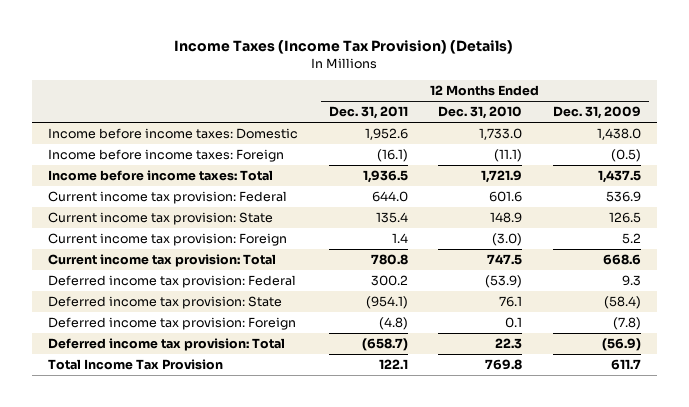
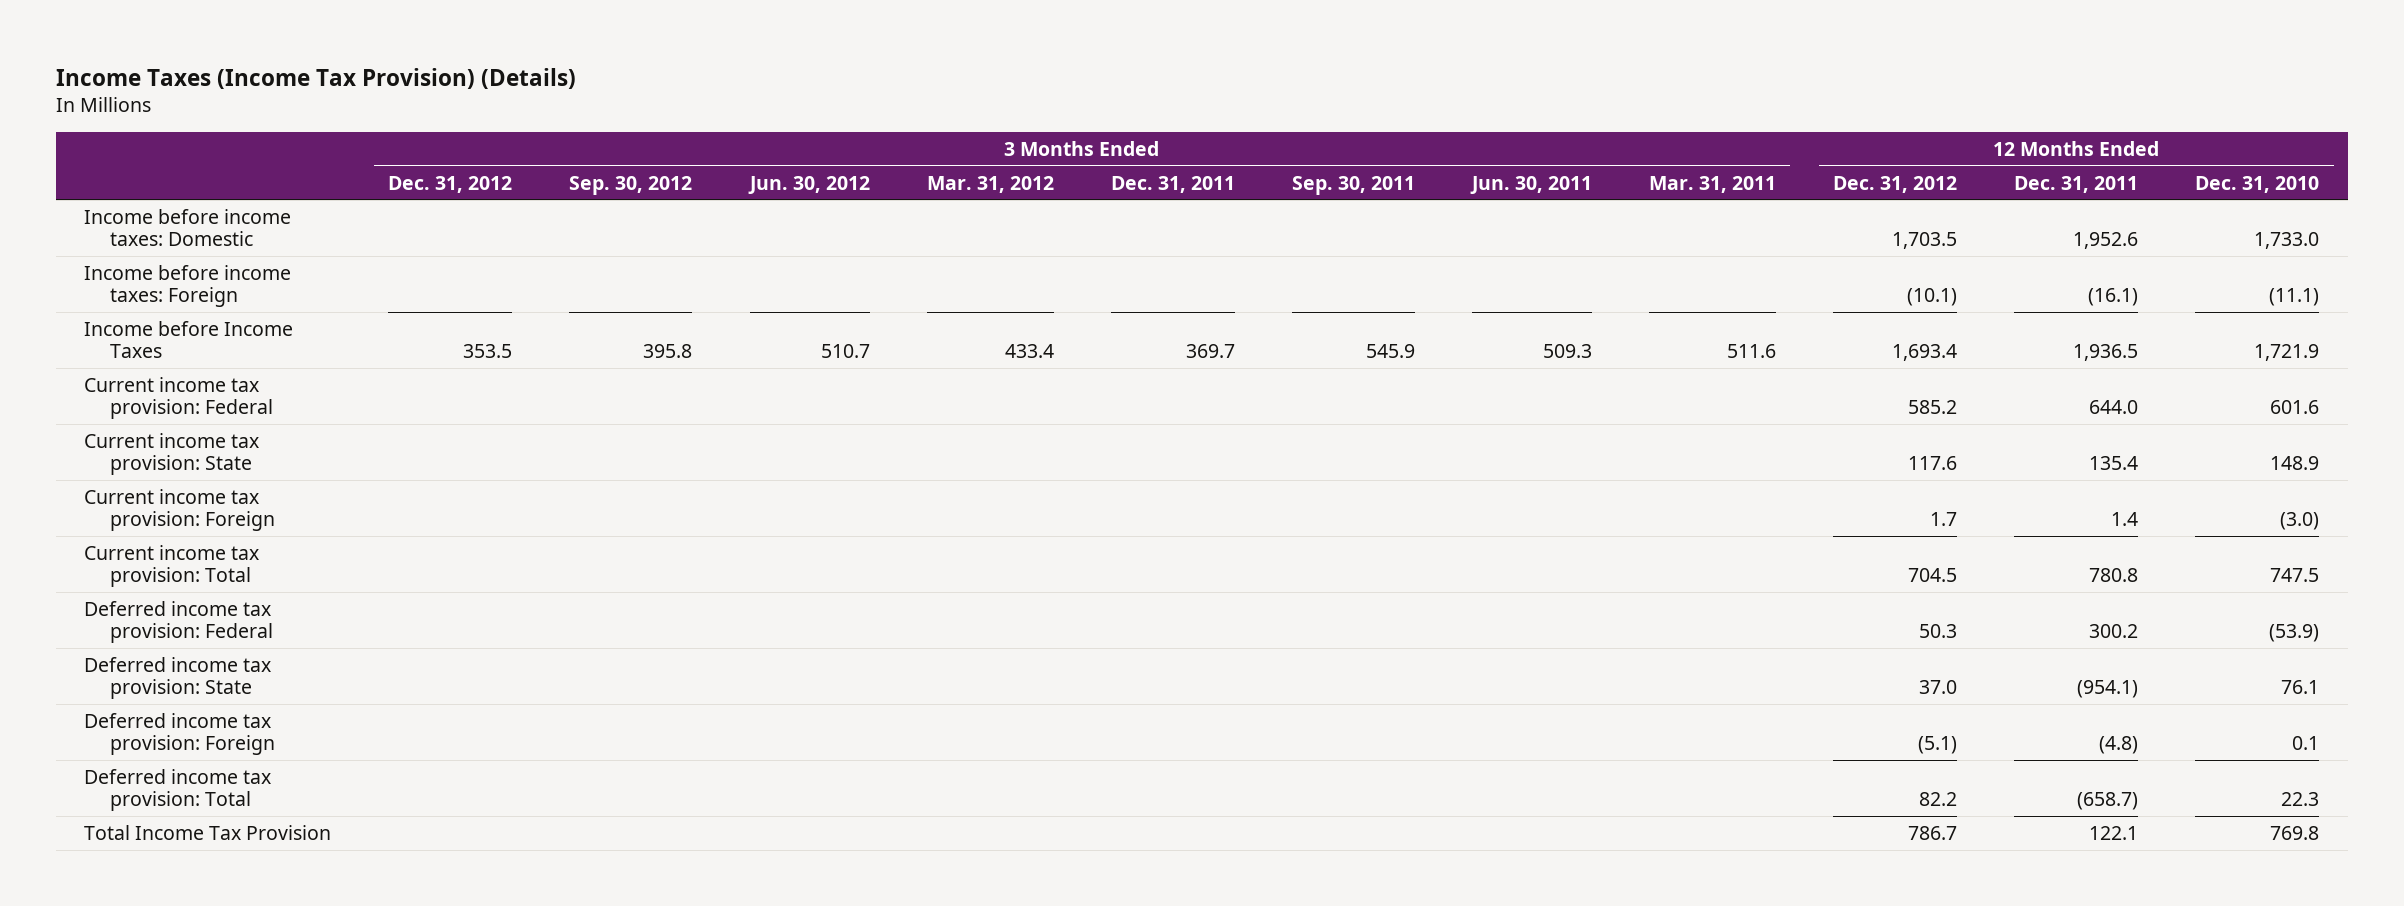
- | 12 Months Ended Dec. 31, 2011 | 12 Months Ended Dec. 31, 2010 | 12 Months Ended Dec. 31, 2009
+ | 3 Months Ended Dec. 31, 2012 | 3 Months Ended Sep. 30, 2012 | 3 Months Ended Jun. 30, 2012 | 3 Months Ended Mar. 31, 2012 | 3 Months Ended Dec. 31, 2011 | 3 Months Ended Sep. 30, 2011 | 3 Months Ended Jun. 30, 2011 | 3 Months Ended Mar. 31, 2011 | 12 Months Ended Dec. 31, 2012 | 12 Months Ended Dec. 31, 2011 | 12 Months Ended Dec. 31, 2010
- Income before income taxes: Total | 1,936.5 | 1,721.9 | 1,437.5
+ Income before Income Taxes | 353.5 | 395.8 | 510.7 | 433.4 | 369.7 | 545.9 | 509.3 | 511.6 | 1,693.4 | 1,936.5 | 1,721.9

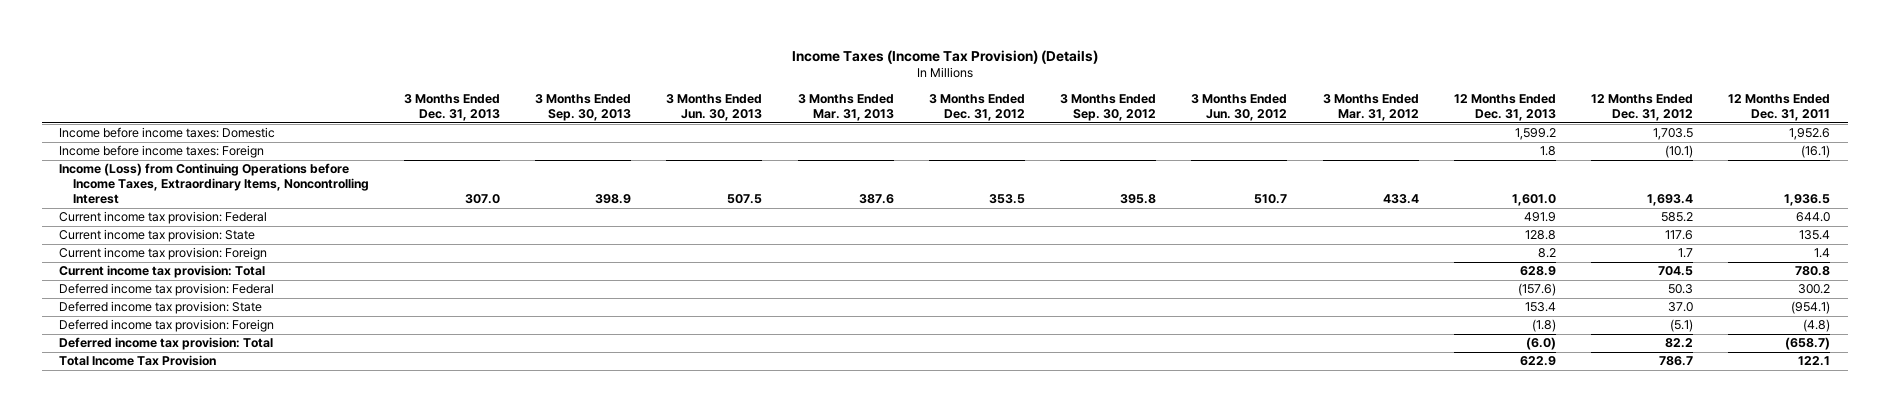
- | 3 Months Ended Dec. 31, 2012 | 3 Months Ended Sep. 30, 2012 | 3 Months Ended Jun. 30, 2012 | 3 Months Ended Mar. 31, 2012 | 3 Months Ended Dec. 31, 2011 | 3 Months Ended Sep. 30, 2011 | 3 Months Ended Jun. 30, 2011 | 3 Months Ended Mar. 31, 2011 | 12 Months Ended Dec. 31, 2012 | 12 Months Ended Dec. 31, 2011 | 12 Months Ended Dec. 31, 2010
+ | 3 Months Ended Dec. 31, 2013 | 3 Months Ended Sep. 30, 2013 | 3 Months Ended Jun. 30, 2013 | 3 Months Ended Mar. 31, 2013 | 3 Months Ended Dec. 31, 2012 | 3 Months Ended Sep. 30, 2012 | 3 Months Ended Jun. 30, 2012 | 3 Months Ended Mar. 31, 2012 | 12 Months Ended Dec. 31, 2013 | 12 Months Ended Dec. 31, 2012 | 12 Months Ended Dec. 31, 2011
- Income before Income Taxes | 353.5 | 395.8 | 510.7 | 433.4 | 369.7 | 545.9 | 509.3 | 511.6 | 1,693.4 | 1,936.5 | 1,721.9
+ Income (Loss) from Continuing Operations before Income Taxes, Extraordinary Items, Noncontrolling Interest | 307.0 | 398.9 | 507.5 | 387.6 | 353.5 | 395.8 | 510.7 | 433.4 | 1,601.0 | 1,693.4 | 1,936.5

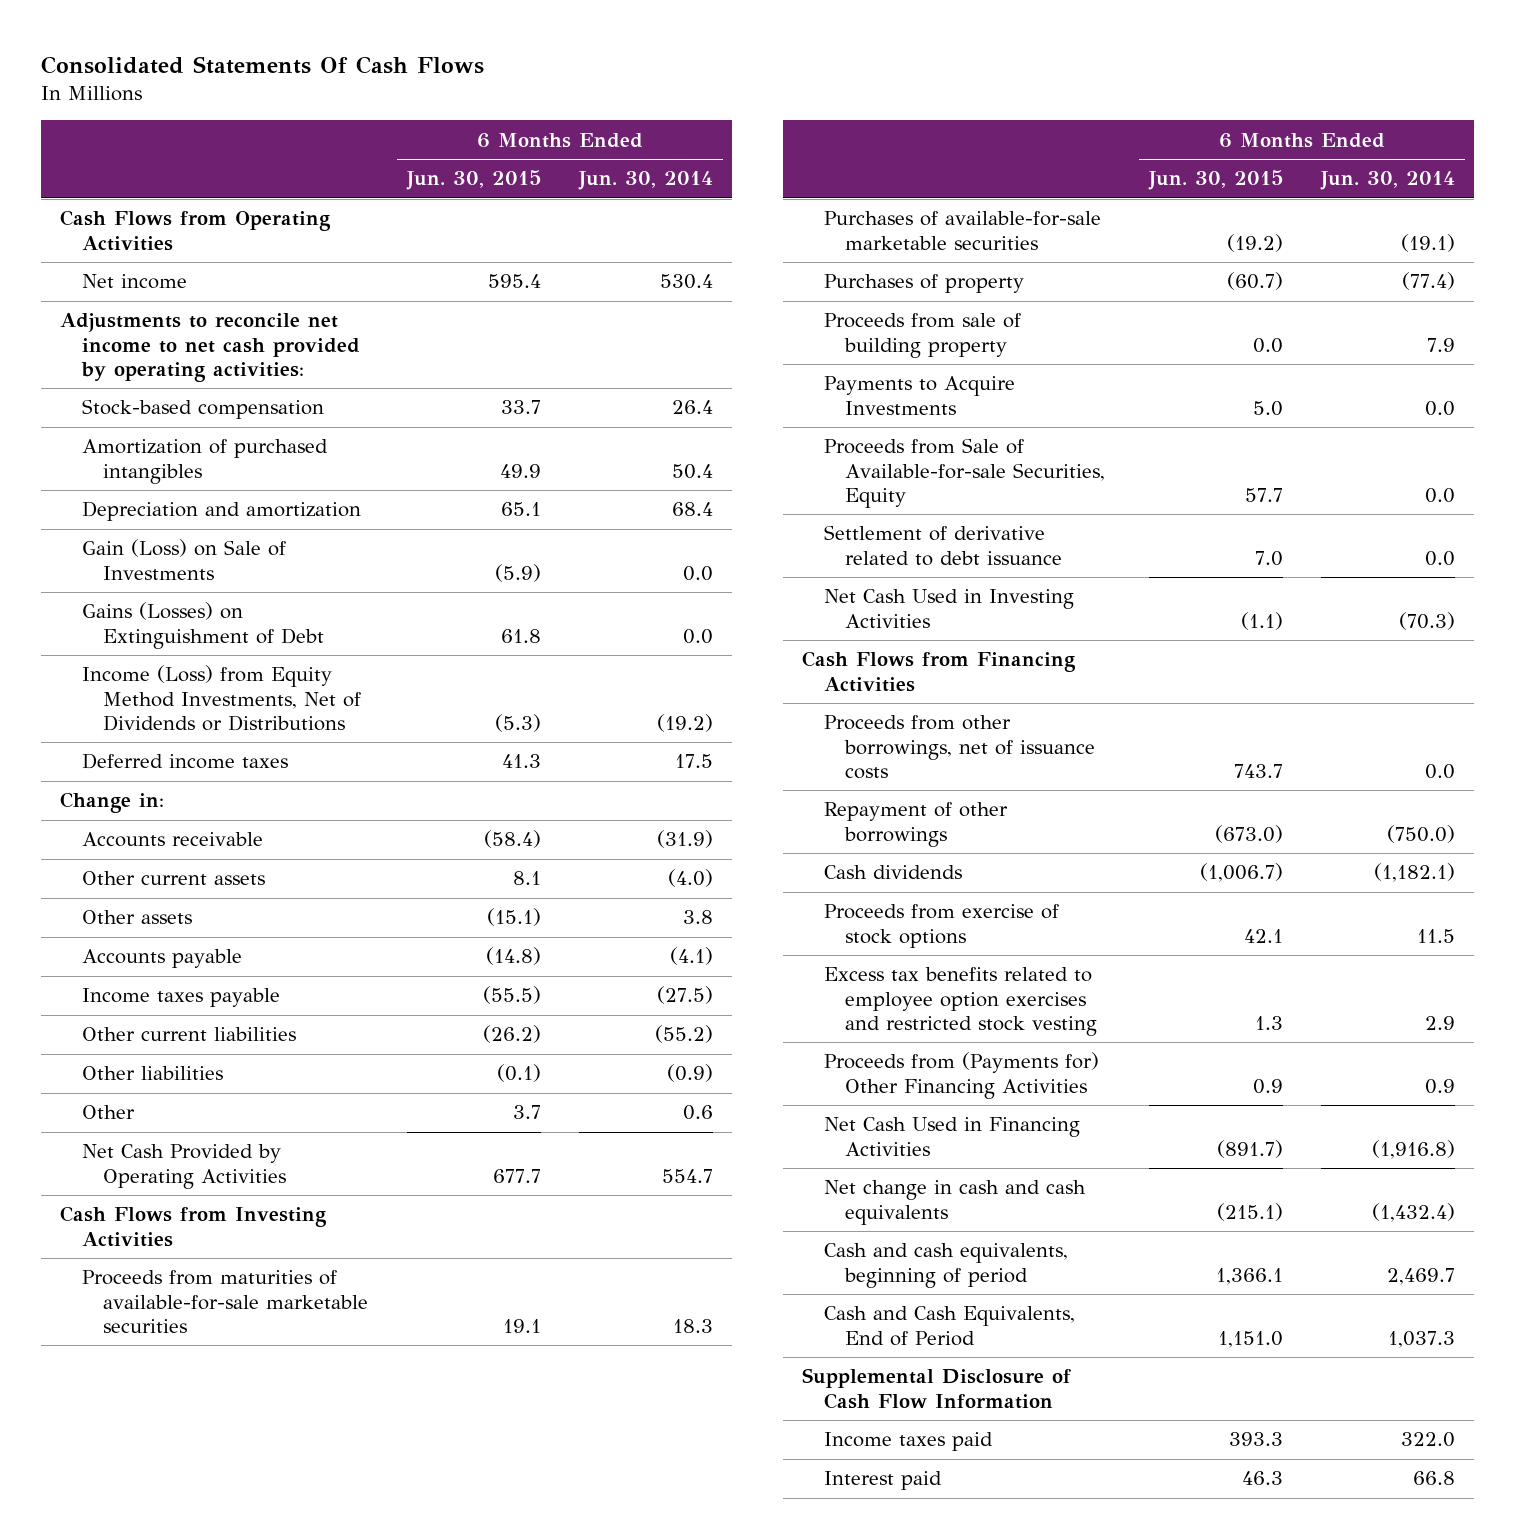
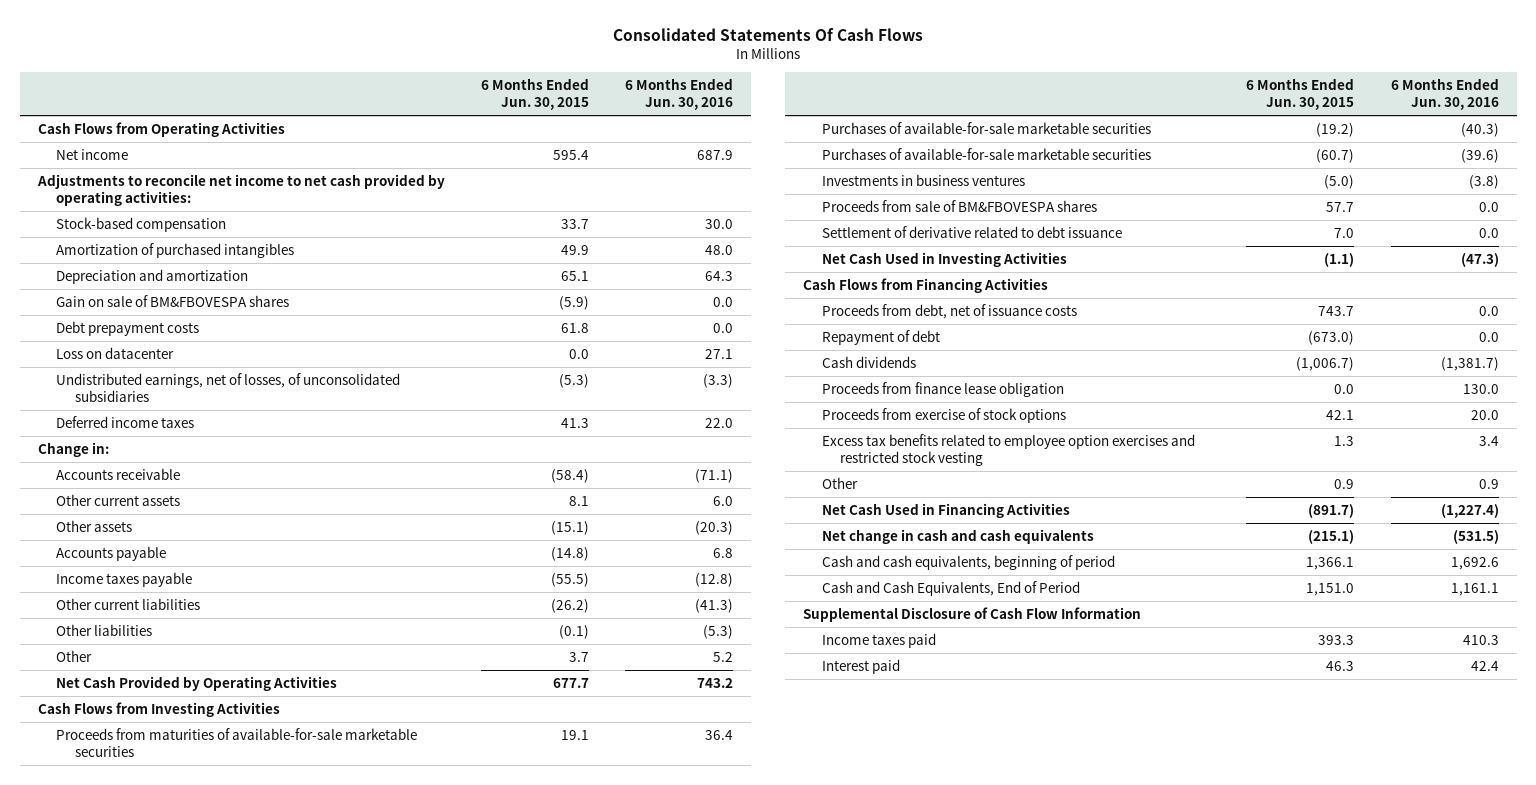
- | 6 Months Ended Jun. 30, 2015 | 6 Months Ended Jun. 30, 2014
+ | 6 Months Ended Jun. 30, 2015 | 6 Months Ended Jun. 30, 2016
- Gain (Loss) on Sale of Investments | (5.9) | 0.0
- Gains (Losses) on Extinguishment of Debt | 61.8 | 0.0
- Income (Loss) from Equity Method Investments, Net of Dividends or Distributions | (5.3) | (19.2)
+ Gain on sale of BM&FBOVESPA shares | (5.9) | 0.0
+ Debt prepayment costs | 61.8 | 0.0
+ Loss on datacenter | 0.0 | 27.1
+ Undistributed earnings, net of losses, of unconsolidated subsidiaries | (5.3) | (3.3)
- Purchases of property | (60.7) | (77.4)
- Proceeds from sale of building property | 0.0 | 7.9
- Payments to Acquire Investments | 5.0 | 0.0
- Proceeds from Sale of Available-for-sale Securities, Equity | 57.7 | 0.0
+ Purchases of available-for-sale marketable securities | (60.7) | (39.6)
+ Investments in business ventures | (5.0) | (3.8)
+ Proceeds from sale of BM&FBOVESPA shares | 57.7 | 0.0
- Proceeds from other borrowings, net of issuance costs | 743.7 | 0.0
- Repayment of other borrowings | (673.0) | (750.0)
+ Proceeds from debt, net of issuance costs | 743.7 | 0.0
+ Repayment of debt | (673.0) | 0.0
+ Proceeds from finance lease obligation | 0.0 | 130.0
- Proceeds from (Payments for) Other Financing Activities | 0.9 | 0.9
+ Other | 0.9 | 0.9

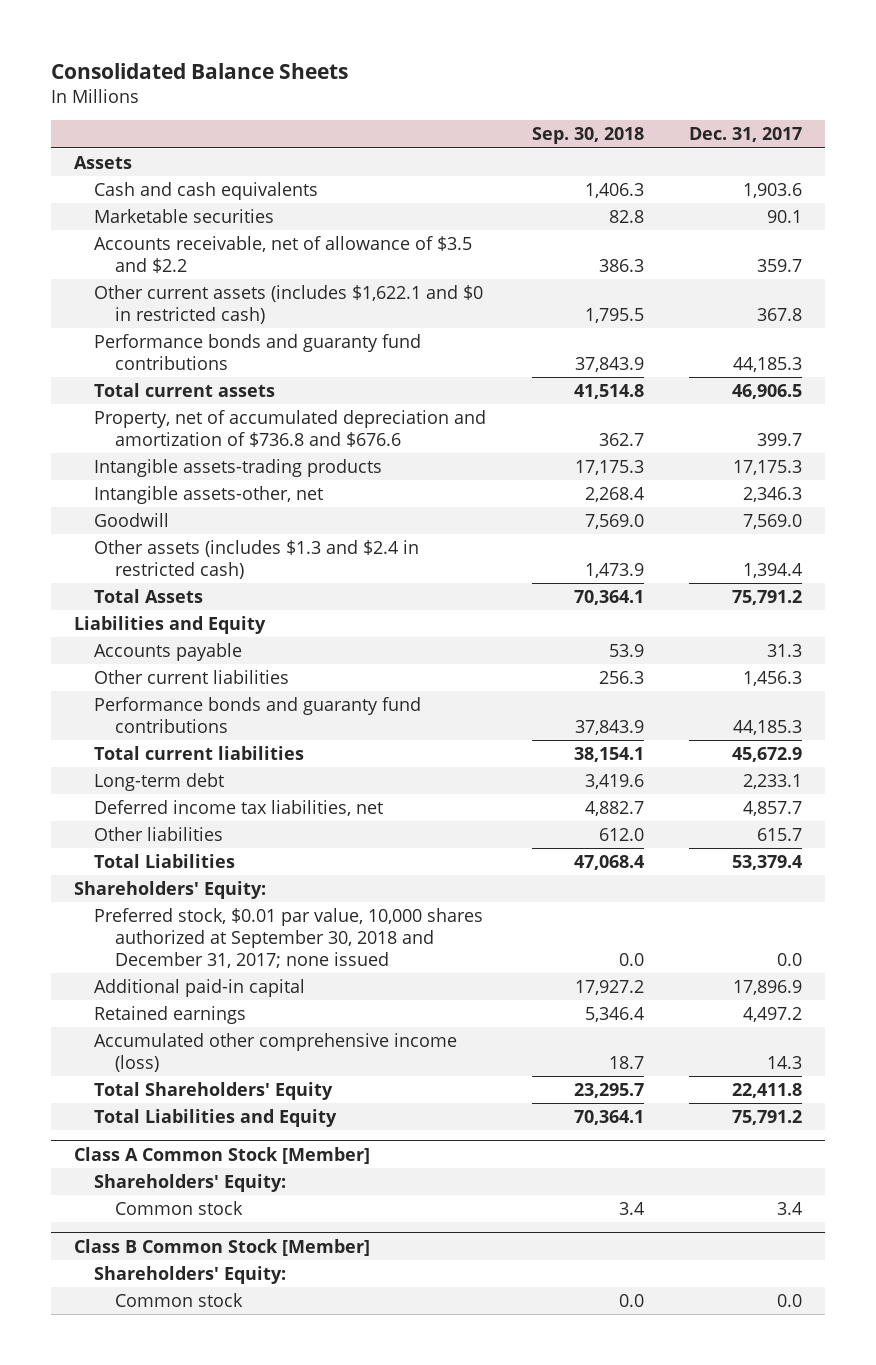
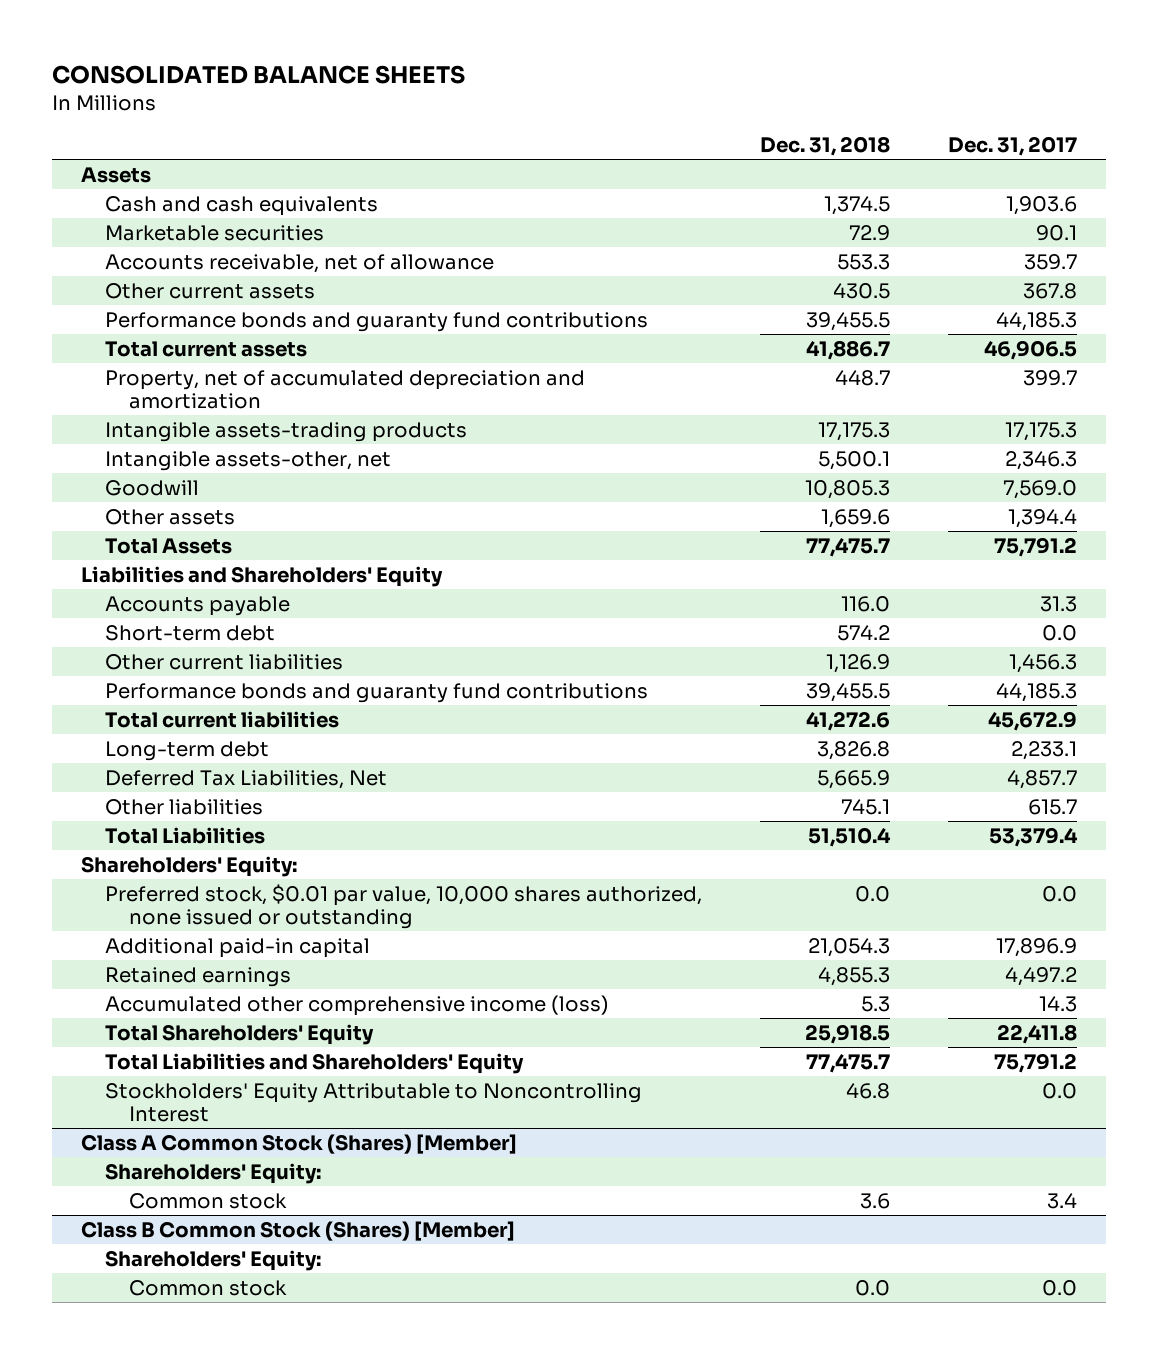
- Consolidated Balance Sheets
+ CONSOLIDATED BALANCE SHEETS
- | Sep. 30, 2018 | Dec. 31, 2017
+ | Dec. 31, 2018 | Dec. 31, 2017
- Accounts receivable, net of allowance of $3.5 and $2.2 | 386.3 | 359.7
- Other current assets (includes $1,622.1 and $0 in restricted cash) | 1,795.5 | 367.8
+ Accounts receivable, net of allowance | 553.3 | 359.7
+ Other current assets | 430.5 | 367.8
- Property, net of accumulated depreciation and amortization of $736.8 and $676.6 | 362.7 | 399.7
+ Property, net of accumulated depreciation and amortization | 448.7 | 399.7
- Other assets (includes $1.3 and $2.4 in restricted cash) | 1,473.9 | 1,394.4
+ Other assets | 1,659.6 | 1,394.4
- Liabilities and Equity
+ Liabilities and Shareholders' Equity
+ Short-term debt | 574.2 | 0.0
- Deferred income tax liabilities, net | 4,882.7 | 4,857.7
+ Deferred Tax Liabilities, Net | 5,665.9 | 4,857.7
- Preferred stock, $0.01 par value, 10,000 shares authorized at September 30, 2018 and December 31, 2017; none issued | 0.0 | 0.0
+ Preferred stock, $0.01 par value, 10,000 shares authorized, none issued or outstanding | 0.0 | 0.0
- Total Liabilities and Equity | 70,364.1 | 75,791.2
- Class A Common Stock [Member]
+ Total Liabilities and Shareholders' Equity | 77,475.7 | 75,791.2
+ Stockholders' Equity Attributable to Noncontrolling Interest | 46.8 | 0.0
+ Class A Common Stock (Shares) [Member]
- Class B Common Stock [Member]
+ Class B Common Stock (Shares) [Member]

